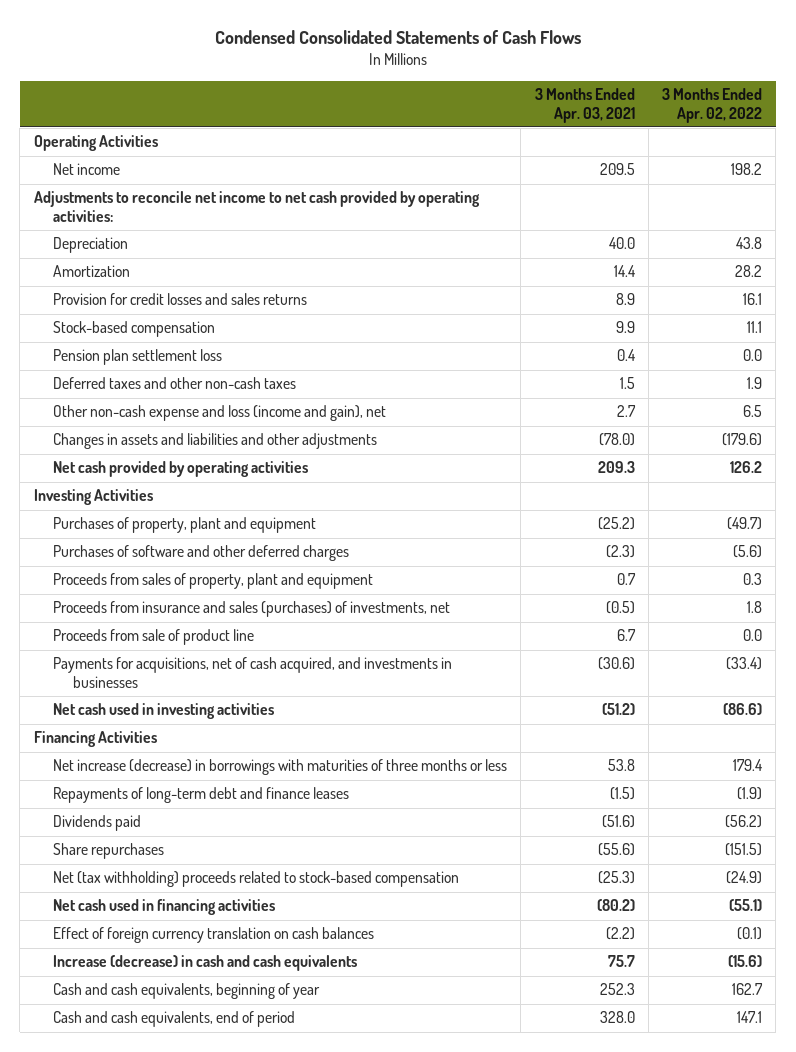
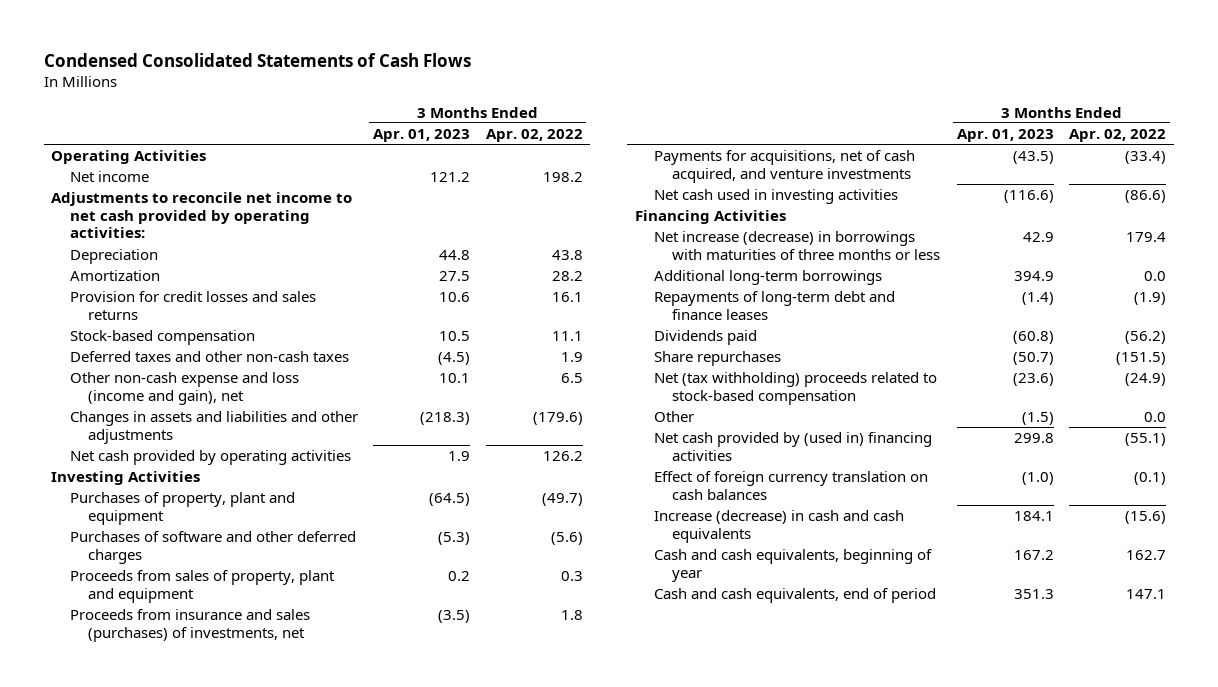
- | 3 Months Ended Apr. 03, 2021 | 3 Months Ended Apr. 02, 2022
+ | 3 Months Ended Apr. 01, 2023 | 3 Months Ended Apr. 02, 2022
- Pension plan settlement loss | 0.4 | 0.0
- Proceeds from sale of product line | 6.7 | 0.0
- Payments for acquisitions, net of cash acquired, and investments in businesses | (30.6) | (33.4)
+ Payments for acquisitions, net of cash acquired, and venture investments | (43.5) | (33.4)
+ Additional long-term borrowings | 394.9 | 0.0
- Net cash used in financing activities | (80.2) | (55.1)
+ Other | (1.5) | 0.0
+ Net cash provided by (used in) financing activities | 299.8 | (55.1)

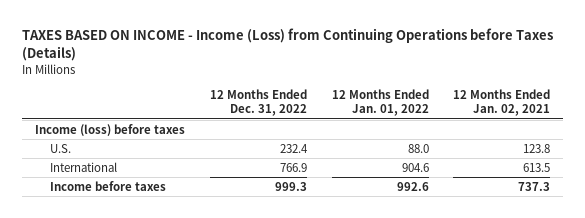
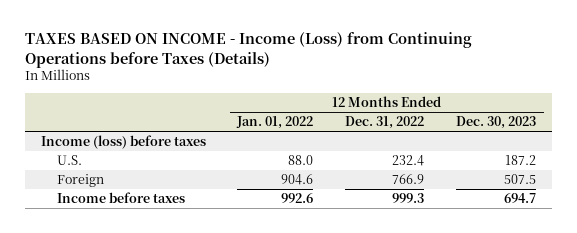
- | 12 Months Ended Dec. 31, 2022 | 12 Months Ended Jan. 01, 2022 | 12 Months Ended Jan. 02, 2021
+ | 12 Months Ended Jan. 01, 2022 | 12 Months Ended Dec. 31, 2022 | 12 Months Ended Dec. 30, 2023
- International | 766.9 | 904.6 | 613.5
+ Foreign | 904.6 | 766.9 | 507.5

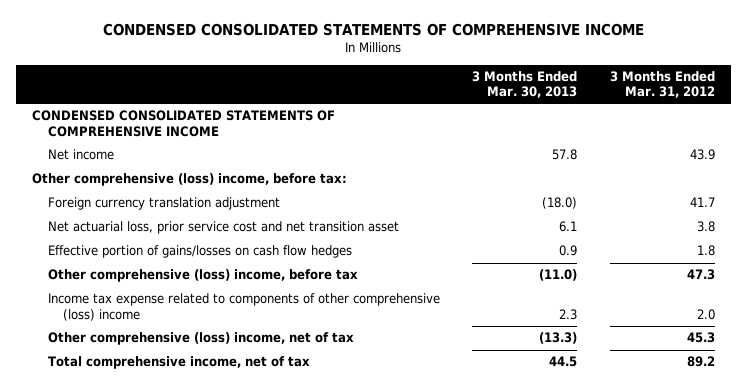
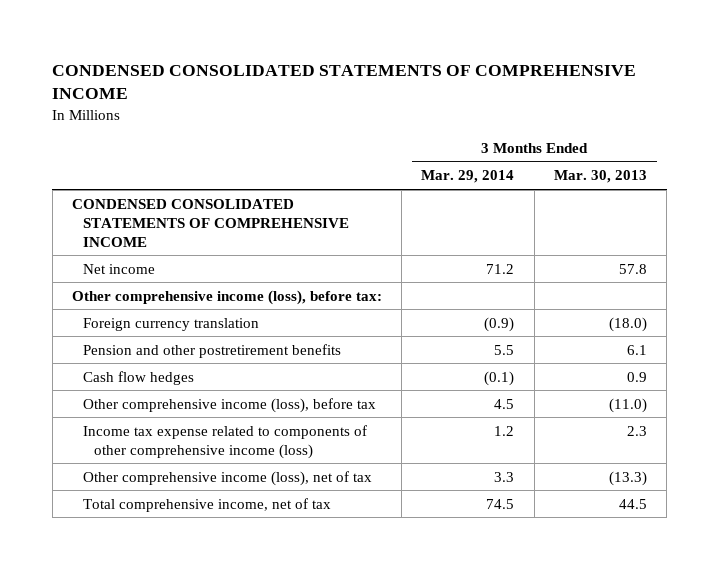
- | 3 Months Ended Mar. 30, 2013 | 3 Months Ended Mar. 31, 2012
+ | 3 Months Ended Mar. 29, 2014 | 3 Months Ended Mar. 30, 2013
- Other comprehensive (loss) income, before tax:
- Foreign currency translation adjustment | (18.0) | 41.7
- Net actuarial loss, prior service cost and net transition asset | 6.1 | 3.8
- Effective portion of gains/losses on cash flow hedges | 0.9 | 1.8
- Other comprehensive (loss) income, before tax | (11.0) | 47.3
- Income tax expense related to components of other comprehensive (loss) income | 2.3 | 2.0
- Other comprehensive (loss) income, net of tax | (13.3) | 45.3
+ Other comprehensive income (loss), before tax:
+ Foreign currency translation | (0.9) | (18.0)
+ Pension and other postretirement benefits | 5.5 | 6.1
+ Cash flow hedges | (0.1) | 0.9
+ Other comprehensive income (loss), before tax | 4.5 | (11.0)
+ Income tax expense related to components of other comprehensive income (loss) | 1.2 | 2.3
+ Other comprehensive income (loss), net of tax | 3.3 | (13.3)

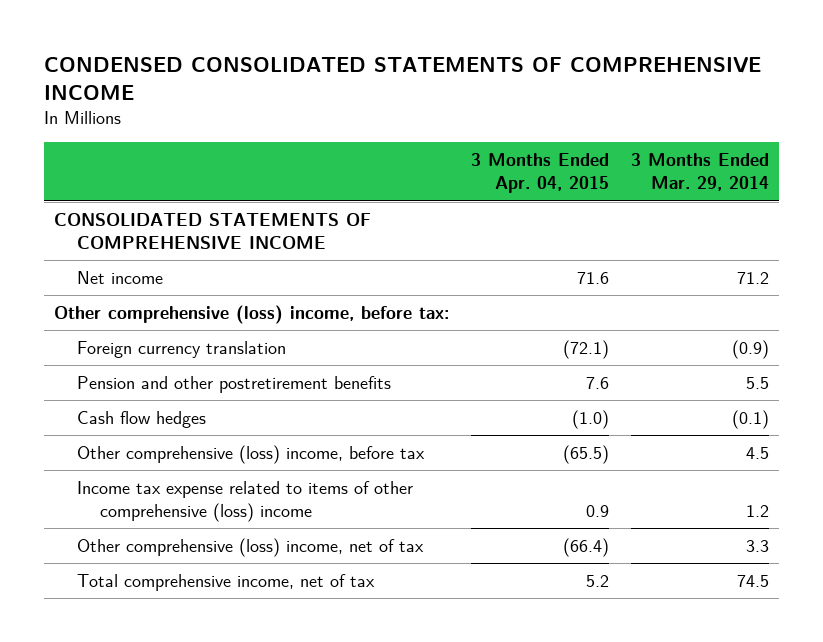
- | 3 Months Ended Mar. 29, 2014 | 3 Months Ended Mar. 30, 2013
+ | 3 Months Ended Apr. 04, 2015 | 3 Months Ended Mar. 29, 2014
- CONDENSED CONSOLIDATED STATEMENTS OF COMPREHENSIVE INCOME
+ CONSOLIDATED STATEMENTS OF COMPREHENSIVE INCOME
- Other comprehensive income (loss), before tax:
+ Other comprehensive (loss) income, before tax:
- Other comprehensive income (loss), before tax | 4.5 | (11.0)
- Income tax expense related to components of other comprehensive income (loss) | 1.2 | 2.3
- Other comprehensive income (loss), net of tax | 3.3 | (13.3)
+ Other comprehensive (loss) income, before tax | (65.5) | 4.5
+ Income tax expense related to items of other comprehensive (loss) income | 0.9 | 1.2
+ Other comprehensive (loss) income, net of tax | (66.4) | 3.3

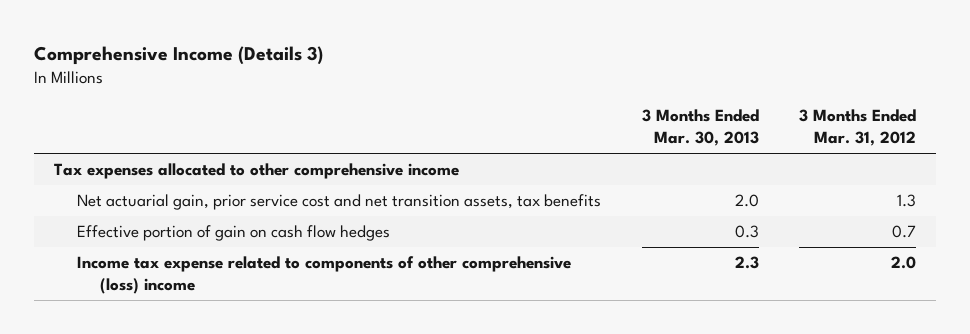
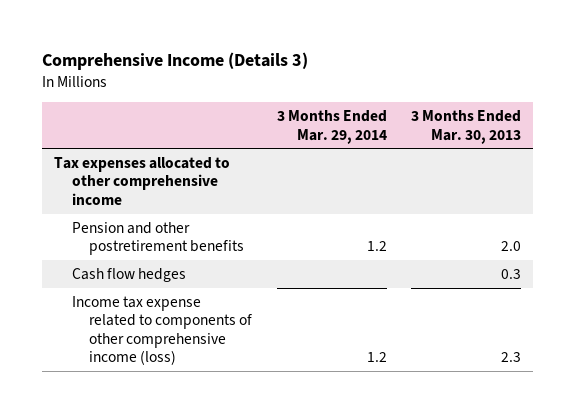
- | 3 Months Ended Mar. 30, 2013 | 3 Months Ended Mar. 31, 2012
+ | 3 Months Ended Mar. 29, 2014 | 3 Months Ended Mar. 30, 2013
- Net actuarial gain, prior service cost and net transition assets, tax benefits | 2.0 | 1.3
- Effective portion of gain on cash flow hedges | 0.3 | 0.7
- Income tax expense related to components of other comprehensive (loss) income | 2.3 | 2.0
+ Pension and other postretirement benefits | 1.2 | 2.0
+ Cash flow hedges | | 0.3
+ Income tax expense related to components of other comprehensive income (loss) | 1.2 | 2.3

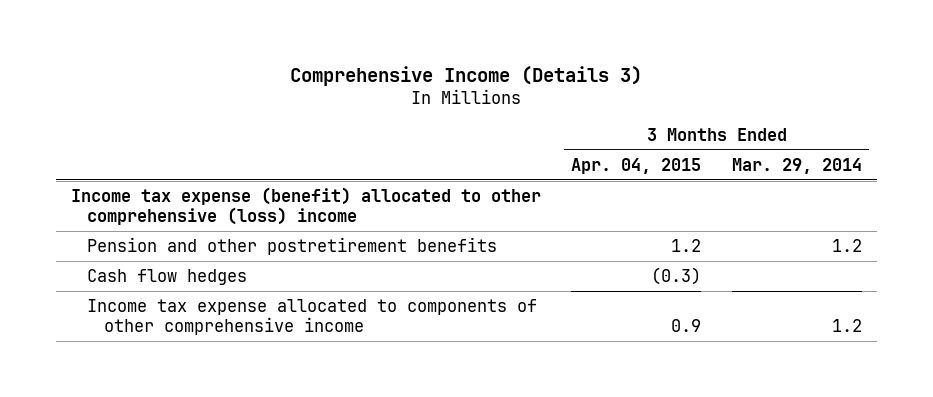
- | 3 Months Ended Mar. 29, 2014 | 3 Months Ended Mar. 30, 2013
+ | 3 Months Ended Apr. 04, 2015 | 3 Months Ended Mar. 29, 2014
- Tax expenses allocated to other comprehensive income
+ Income tax expense (benefit) allocated to other comprehensive (loss) income
- Income tax expense related to components of other comprehensive income (loss) | 1.2 | 2.3
+ Income tax expense allocated to components of other comprehensive income | 0.9 | 1.2

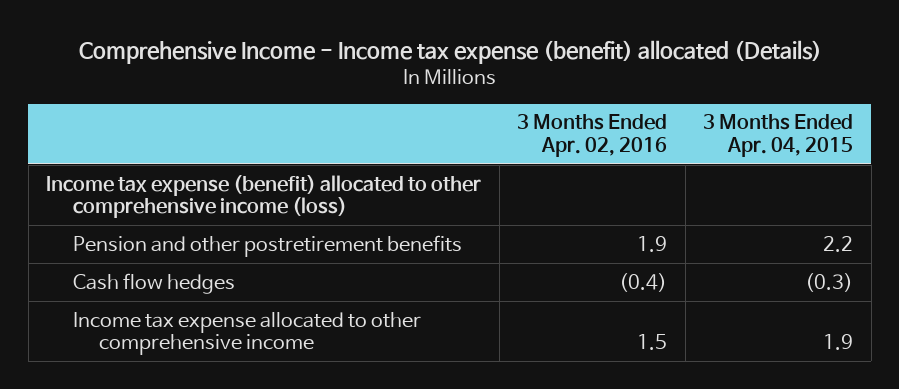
- Comprehensive Income (Details 3)
+ Comprehensive Income - Income tax expense (benefit) allocated (Details)
- | 3 Months Ended Apr. 04, 2015 | 3 Months Ended Mar. 29, 2014
+ | 3 Months Ended Apr. 02, 2016 | 3 Months Ended Apr. 04, 2015
- Income tax expense (benefit) allocated to other comprehensive (loss) income
- Pension and other postretirement benefits | 1.2 | 1.2
+ Income tax expense (benefit) allocated to other comprehensive income (loss)
+ Pension and other postretirement benefits | 1.9 | 2.2
- Income tax expense allocated to components of other comprehensive income | 0.9 | 1.2
+ Income tax expense allocated to other comprehensive income | 1.5 | 1.9

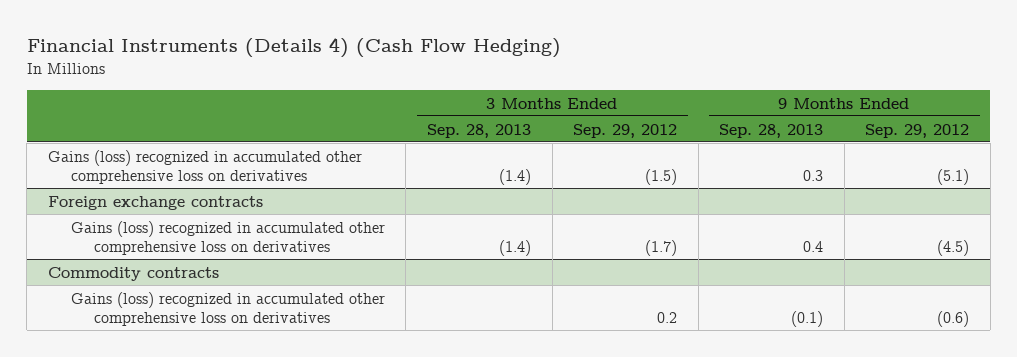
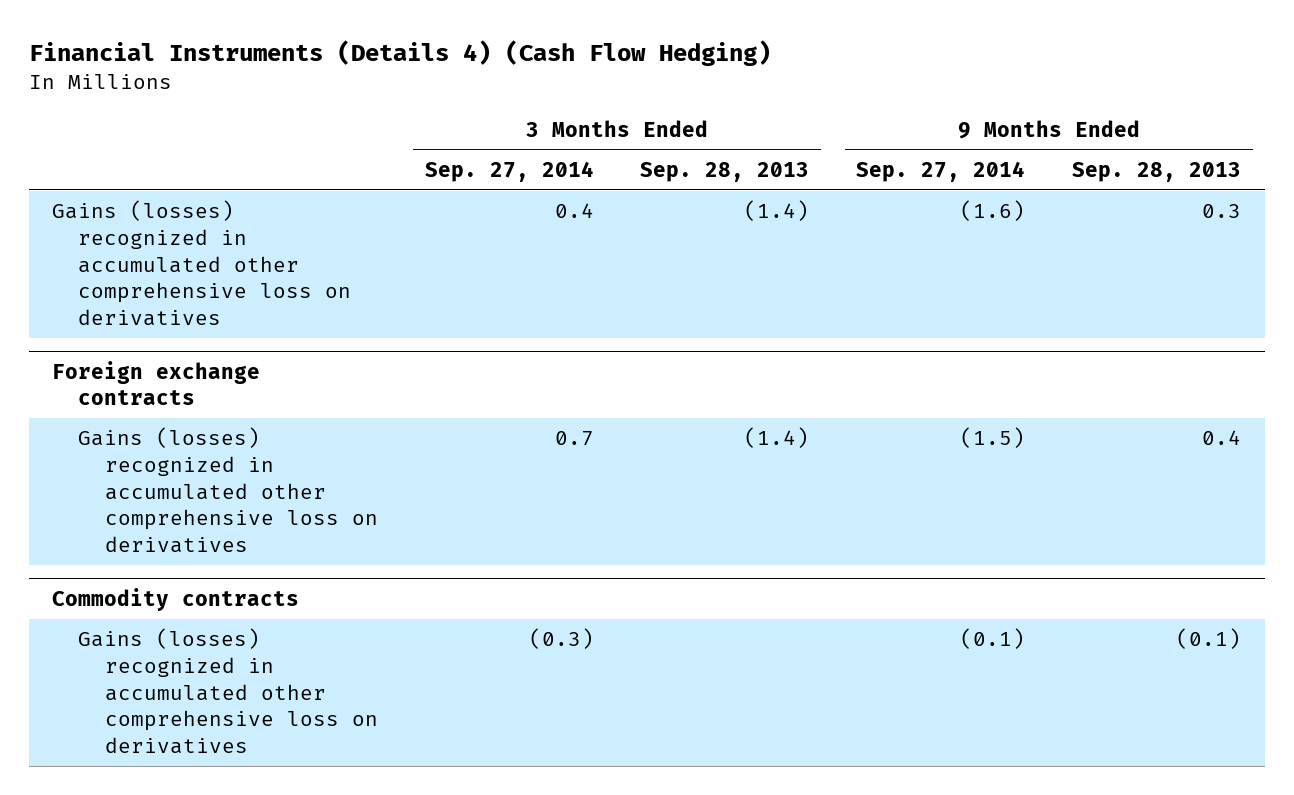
- | 3 Months Ended Sep. 28, 2013 | 3 Months Ended Sep. 29, 2012 | 9 Months Ended Sep. 28, 2013 | 9 Months Ended Sep. 29, 2012
+ | 3 Months Ended Sep. 27, 2014 | 3 Months Ended Sep. 28, 2013 | 9 Months Ended Sep. 27, 2014 | 9 Months Ended Sep. 28, 2013
- Gains (loss) recognized in accumulated other comprehensive loss on derivatives | (1.4) | (1.5) | 0.3 | (5.1)
+ Gains (losses) recognized in accumulated other comprehensive loss on derivatives | 0.4 | (1.4) | (1.6) | 0.3
@ Foreign exchange contracts
- Gains (loss) recognized in accumulated other comprehensive loss on derivatives | (1.4) | (1.7) | 0.4 | (4.5)
+ Gains (losses) recognized in accumulated other comprehensive loss on derivatives | 0.7 | (1.4) | (1.5) | 0.4
@ Commodity contracts
- Gains (loss) recognized in accumulated other comprehensive loss on derivatives | | 0.2 | (0.1) | (0.6)
+ Gains (losses) recognized in accumulated other comprehensive loss on derivatives | (0.3) | | (0.1) | (0.1)

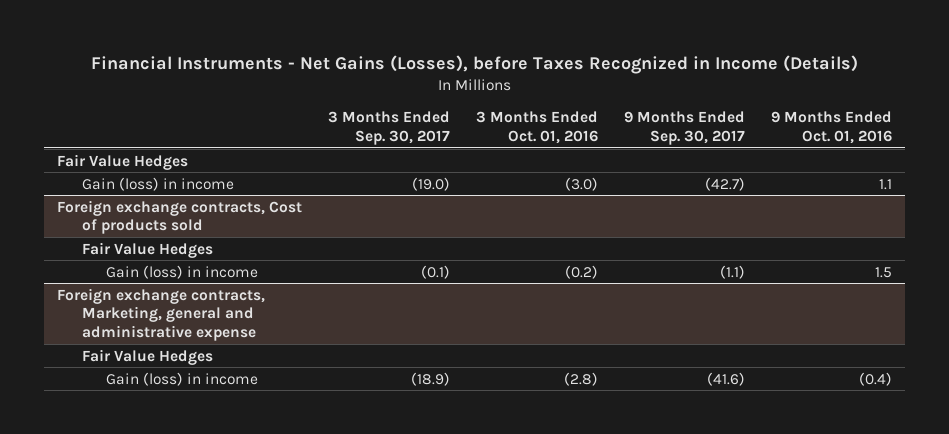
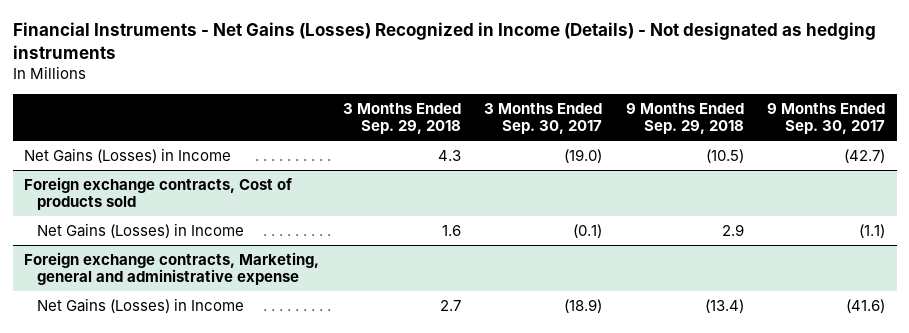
- Financial Instruments - Net Gains (Losses), before Taxes Recognized in Income (Details)
+ Financial Instruments - Net Gains (Losses) Recognized in Income (Details) - Not designated as hedging instruments
- | 3 Months Ended Sep. 30, 2017 | 3 Months Ended Oct. 01, 2016 | 9 Months Ended Sep. 30, 2017 | 9 Months Ended Oct. 01, 2016
+ | 3 Months Ended Sep. 29, 2018 | 3 Months Ended Sep. 30, 2017 | 9 Months Ended Sep. 29, 2018 | 9 Months Ended Sep. 30, 2017
- Fair Value Hedges
- Gain (loss) in income | (19.0) | (3.0) | (42.7) | 1.1
+ Net Gains (Losses) in Income | 4.3 | (19.0) | (10.5) | (42.7)
@ Foreign exchange contracts, Cost of products sold
- Fair Value Hedges
- Gain (loss) in income | (0.1) | (0.2) | (1.1) | 1.5
+ Net Gains (Losses) in Income | 1.6 | (0.1) | 2.9 | (1.1)
@ Foreign exchange contracts, Marketing, general and administrative expense
- Fair Value Hedges
- Gain (loss) in income | (18.9) | (2.8) | (41.6) | (0.4)
+ Net Gains (Losses) in Income | 2.7 | (18.9) | (13.4) | (41.6)

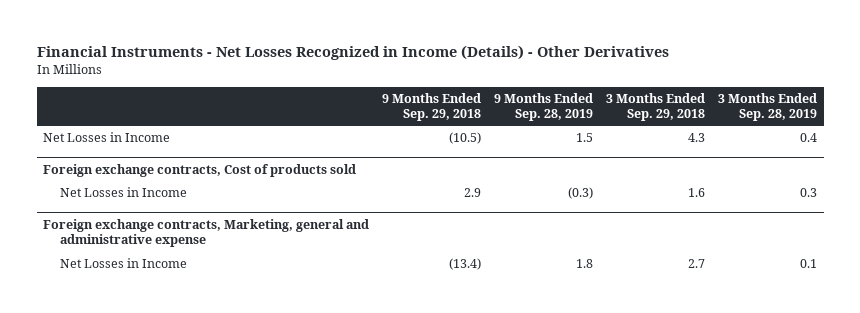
- Financial Instruments - Net Gains (Losses) Recognized in Income (Details) - Not designated as hedging instruments
+ Financial Instruments - Net Losses Recognized in Income (Details) - Other Derivatives
- | 3 Months Ended Sep. 29, 2018 | 3 Months Ended Sep. 30, 2017 | 9 Months Ended Sep. 29, 2018 | 9 Months Ended Sep. 30, 2017
+ | 9 Months Ended Sep. 29, 2018 | 9 Months Ended Sep. 28, 2019 | 3 Months Ended Sep. 29, 2018 | 3 Months Ended Sep. 28, 2019
- Net Gains (Losses) in Income | 4.3 | (19.0) | (10.5) | (42.7)
+ Net Losses in Income | (10.5) | 1.5 | 4.3 | 0.4
@ Foreign exchange contracts, Cost of products sold
- Net Gains (Losses) in Income | 1.6 | (0.1) | 2.9 | (1.1)
+ Net Losses in Income | 2.9 | (0.3) | 1.6 | 0.3
@ Foreign exchange contracts, Marketing, general and administrative expense
- Net Gains (Losses) in Income | 2.7 | (18.9) | (13.4) | (41.6)
+ Net Losses in Income | (13.4) | 1.8 | 2.7 | 0.1

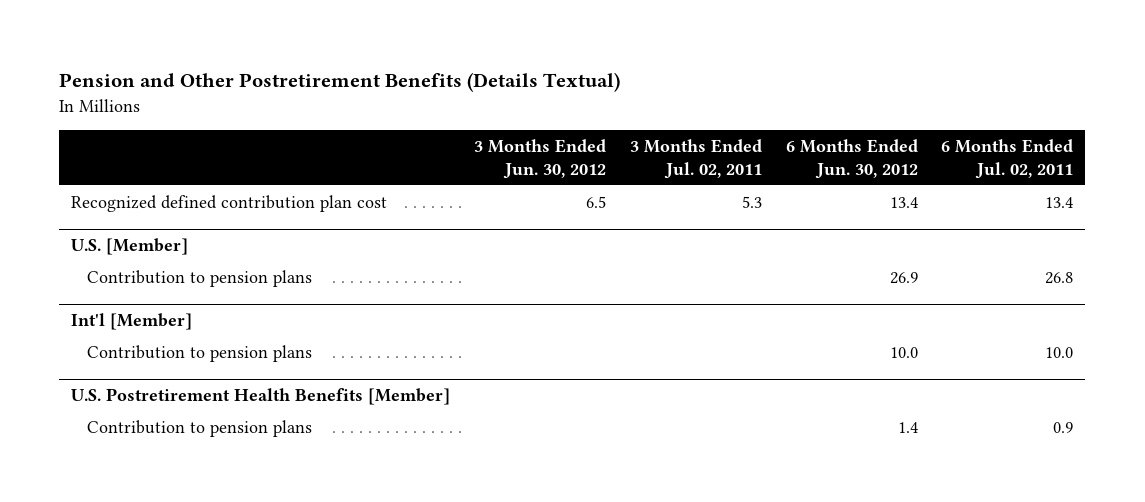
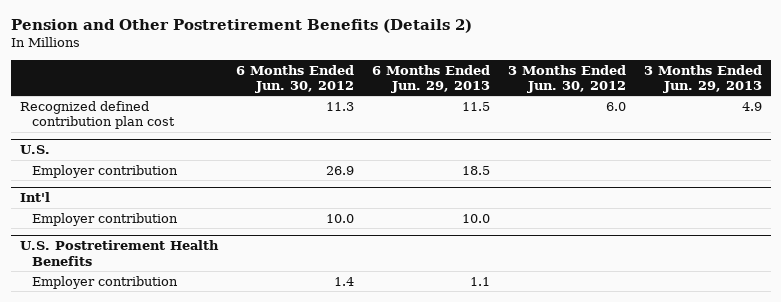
- Pension and Other Postretirement Benefits (Details Textual)
+ Pension and Other Postretirement Benefits (Details 2)
- | 3 Months Ended Jun. 30, 2012 | 3 Months Ended Jul. 02, 2011 | 6 Months Ended Jun. 30, 2012 | 6 Months Ended Jul. 02, 2011
+ | 6 Months Ended Jun. 30, 2012 | 6 Months Ended Jun. 29, 2013 | 3 Months Ended Jun. 30, 2012 | 3 Months Ended Jun. 29, 2013
- Recognized defined contribution plan cost | 6.5 | 5.3 | 13.4 | 13.4
- U.S. [Member]
- Contribution to pension plans | | | 26.9 | 26.8
- Int'l [Member]
- Contribution to pension plans | | | 10.0 | 10.0
- U.S. Postretirement Health Benefits [Member]
- Contribution to pension plans | | | 1.4 | 0.9
+ Recognized defined contribution plan cost | 11.3 | 11.5 | 6.0 | 4.9
+ U.S.
+ Employer contribution | 26.9 | 18.5 | |
+ Int'l
+ Employer contribution | 10.0 | 10.0 | |
+ U.S. Postretirement Health Benefits
+ Employer contribution | 1.4 | 1.1 | |

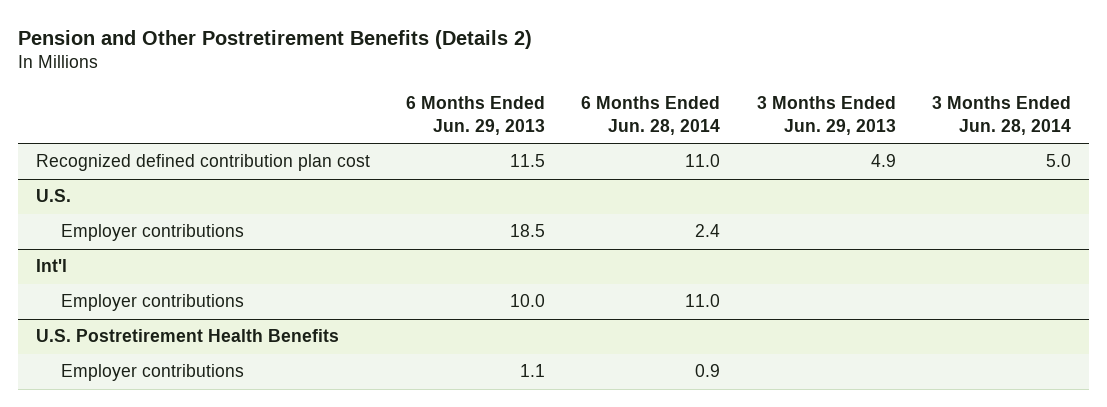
- | 6 Months Ended Jun. 30, 2012 | 6 Months Ended Jun. 29, 2013 | 3 Months Ended Jun. 30, 2012 | 3 Months Ended Jun. 29, 2013
+ | 6 Months Ended Jun. 29, 2013 | 6 Months Ended Jun. 28, 2014 | 3 Months Ended Jun. 29, 2013 | 3 Months Ended Jun. 28, 2014
@ U.S.
- Employer contribution | 26.9 | 18.5 | |
+ Employer contributions | 18.5 | 2.4 | |
@ Int'l
- Employer contribution | 10.0 | 10.0 | |
+ Employer contributions | 10.0 | 11.0 | |
@ U.S. Postretirement Health Benefits
- Employer contribution | 1.4 | 1.1 | |
+ Employer contributions | 1.1 | 0.9 | |

